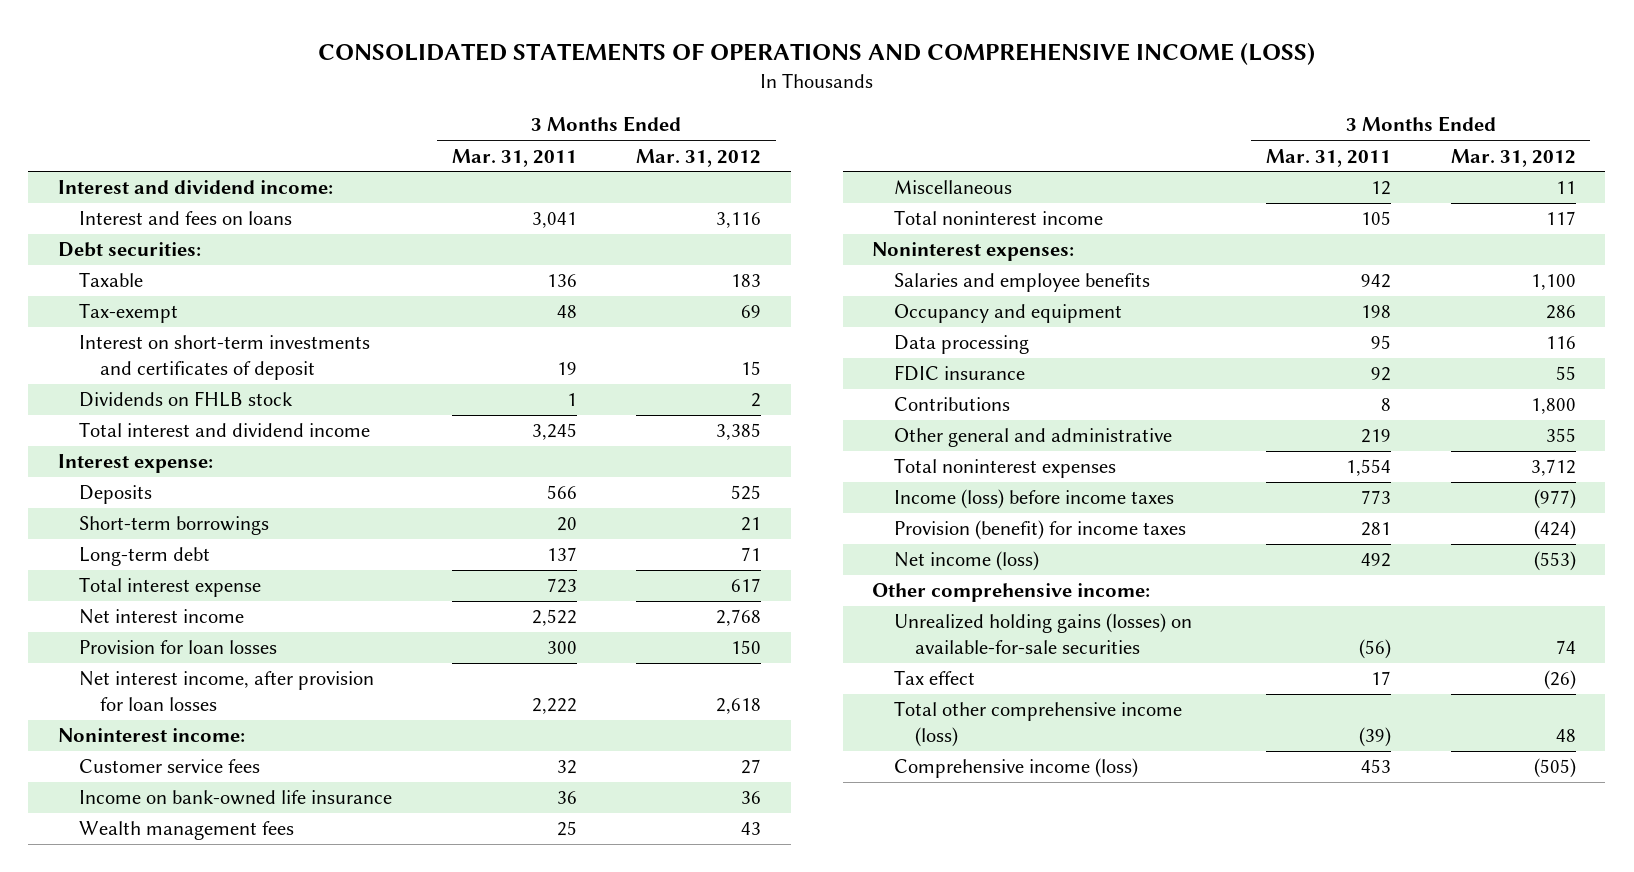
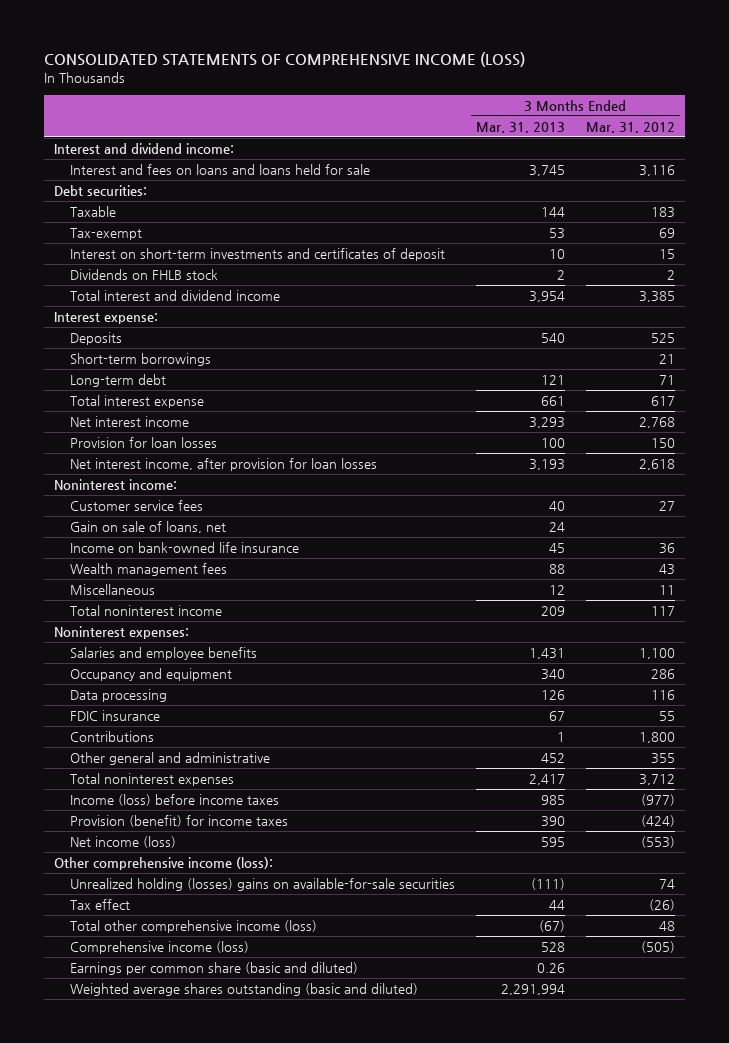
- CONSOLIDATED STATEMENTS OF OPERATIONS AND COMPREHENSIVE INCOME (LOSS)
+ CONSOLIDATED STATEMENTS OF COMPREHENSIVE INCOME (LOSS)
- | 3 Months Ended Mar. 31, 2011 | 3 Months Ended Mar. 31, 2012
+ | 3 Months Ended Mar. 31, 2013 | 3 Months Ended Mar. 31, 2012
- Interest and fees on loans | 3,041 | 3,116
+ Interest and fees on loans and loans held for sale | 3,745 | 3,116
+ Gain on sale of loans, net | 24 |
- Other comprehensive income:
- Unrealized holding gains (losses) on available-for-sale securities | (56) | 74
+ Other comprehensive income (loss):
+ Unrealized holding (losses) gains on available-for-sale securities | (111) | 74
+ Earnings per common share (basic and diluted) | 0.26 |
+ Weighted average shares outstanding (basic and diluted) | 2,291,994 |

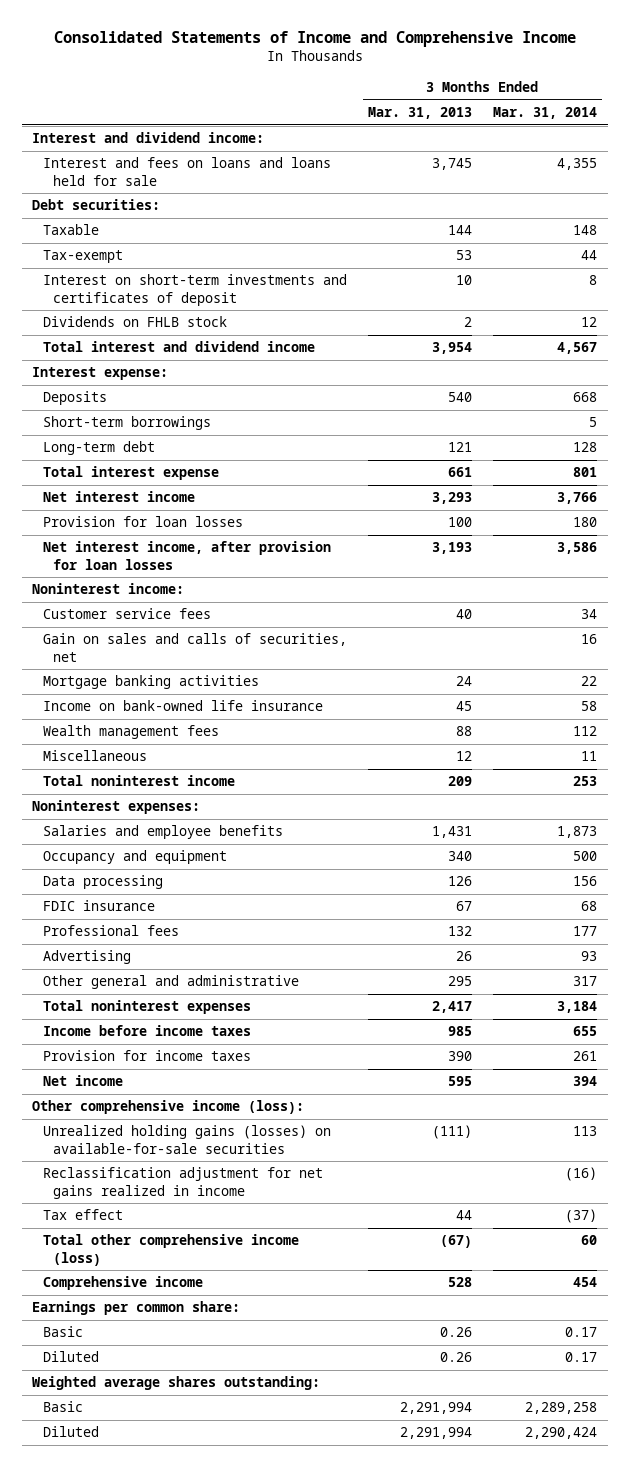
- CONSOLIDATED STATEMENTS OF COMPREHENSIVE INCOME (LOSS)
+ Consolidated Statements of Income and Comprehensive Income
- | 3 Months Ended Mar. 31, 2013 | 3 Months Ended Mar. 31, 2012
+ | 3 Months Ended Mar. 31, 2013 | 3 Months Ended Mar. 31, 2014
- Gain on sale of loans, net | 24 |
+ Gain on sales and calls of securities, net | | 16
+ Mortgage banking activities | 24 | 22
- Contributions | 1 | 1,800
- Other general and administrative | 452 | 355
+ Professional fees | 132 | 177
+ Advertising | 26 | 93
+ Other general and administrative | 295 | 317
- Income (loss) before income taxes | 985 | (977)
- Provision (benefit) for income taxes | 390 | (424)
- Net income (loss) | 595 | (553)
+ Income before income taxes | 985 | 655
+ Provision for income taxes | 390 | 261
+ Net income | 595 | 394
- Unrealized holding (losses) gains on available-for-sale securities | (111) | 74
+ Unrealized holding gains (losses) on available-for-sale securities | (111) | 113
+ Reclassification adjustment for net gains realized in income | | (16)
- Comprehensive income (loss) | 528 | (505)
- Earnings per common share (basic and diluted) | 0.26 |
- Weighted average shares outstanding (basic and diluted) | 2,291,994 |
+ Comprehensive income | 528 | 454
+ Earnings per common share:
+ Basic | 0.26 | 0.17
+ Diluted | 0.26 | 0.17
+ Weighted average shares outstanding:
+ Basic | 2,291,994 | 2,289,258
+ Diluted | 2,291,994 | 2,290,424

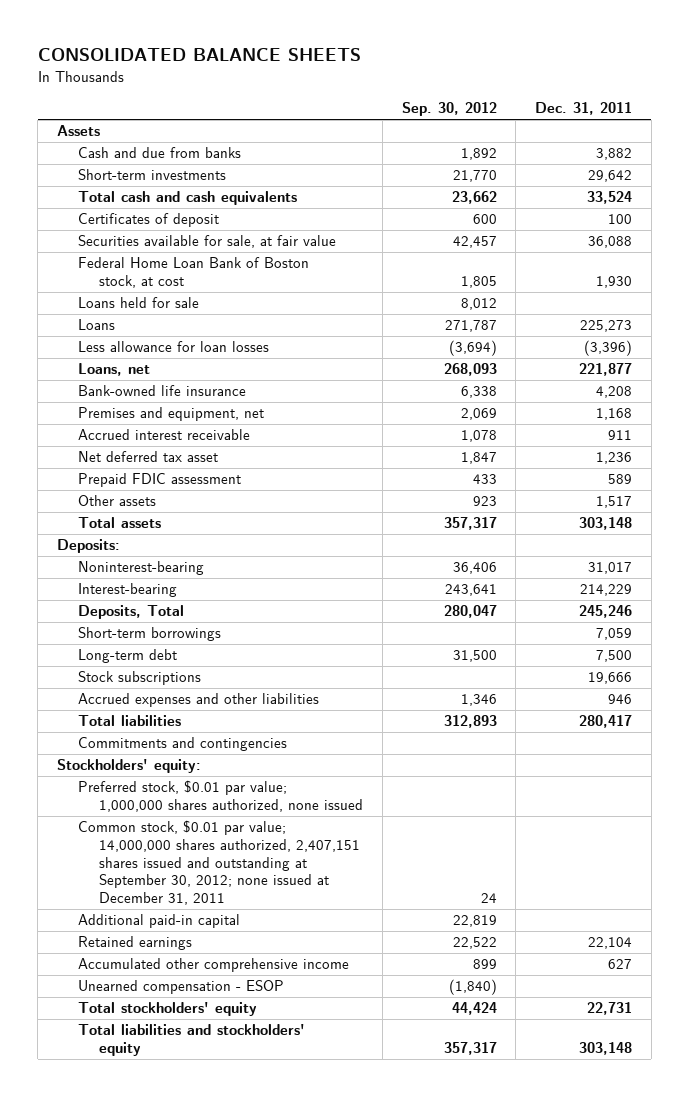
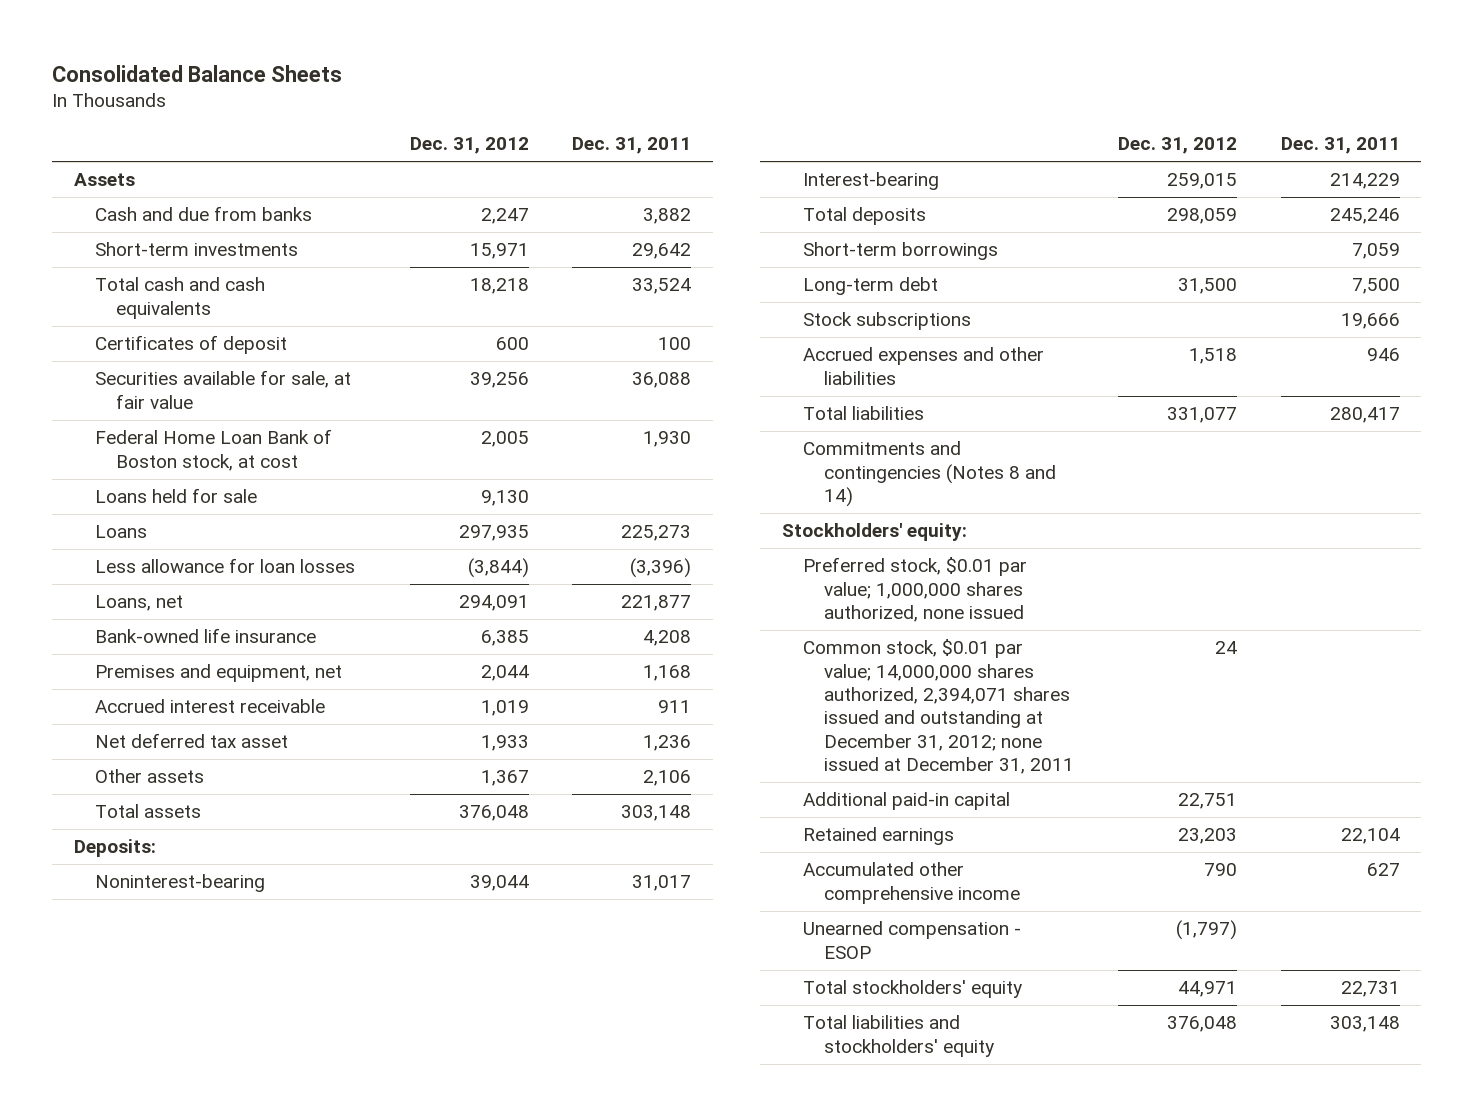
- CONSOLIDATED BALANCE SHEETS
+ Consolidated Balance Sheets
- | Sep. 30, 2012 | Dec. 31, 2011
+ | Dec. 31, 2012 | Dec. 31, 2011
- Prepaid FDIC assessment | 433 | 589
- Other assets | 923 | 1,517
+ Other assets | 1,367 | 2,106
- Deposits, Total | 280,047 | 245,246
+ Total deposits | 298,059 | 245,246
- Commitments and contingencies
+ Commitments and contingencies (Notes 8 and 14)
- Common stock, $0.01 par value; 14,000,000 shares authorized, 2,407,151 shares issued and outstanding at September 30, 2012; none issued at December 31, 2011 | 24 |
+ Common stock, $0.01 par value; 14,000,000 shares authorized, 2,394,071 shares issued and outstanding at December 31, 2012; none issued at December 31, 2011 | 24 |

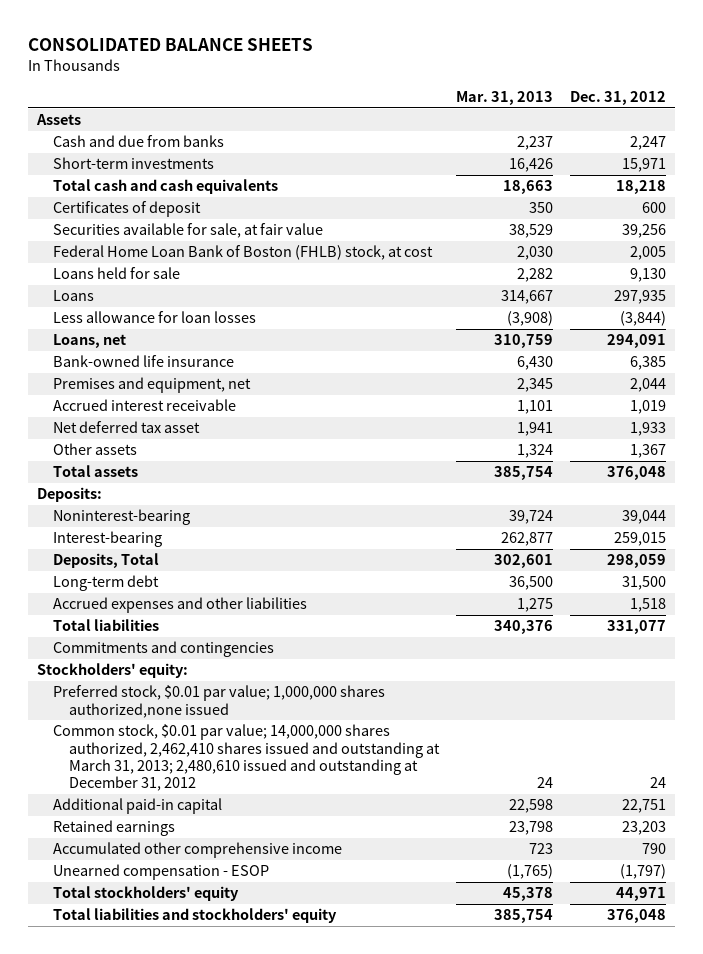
- Consolidated Balance Sheets
+ CONSOLIDATED BALANCE SHEETS
- | Dec. 31, 2012 | Dec. 31, 2011
+ | Mar. 31, 2013 | Dec. 31, 2012
- Federal Home Loan Bank of Boston stock, at cost | 2,005 | 1,930
+ Federal Home Loan Bank of Boston (FHLB) stock, at cost | 2,030 | 2,005
- Total deposits | 298,059 | 245,246
- Short-term borrowings | | 7,059
+ Deposits, Total | 302,601 | 298,059
- Stock subscriptions | | 19,666
- Commitments and contingencies (Notes 8 and 14)
+ Commitments and contingencies
- Preferred stock, $0.01 par value; 1,000,000 shares authorized, none issued
- Common stock, $0.01 par value; 14,000,000 shares authorized, 2,394,071 shares issued and outstanding at December 31, 2012; none issued at December 31, 2011 | 24 |
+ Preferred stock, $0.01 par value; 1,000,000 shares authorized,none issued
+ Common stock, $0.01 par value; 14,000,000 shares authorized, 2,462,410 shares issued and outstanding at March 31, 2013; 2,480,610 issued and outstanding at December 31, 2012 | 24 | 24

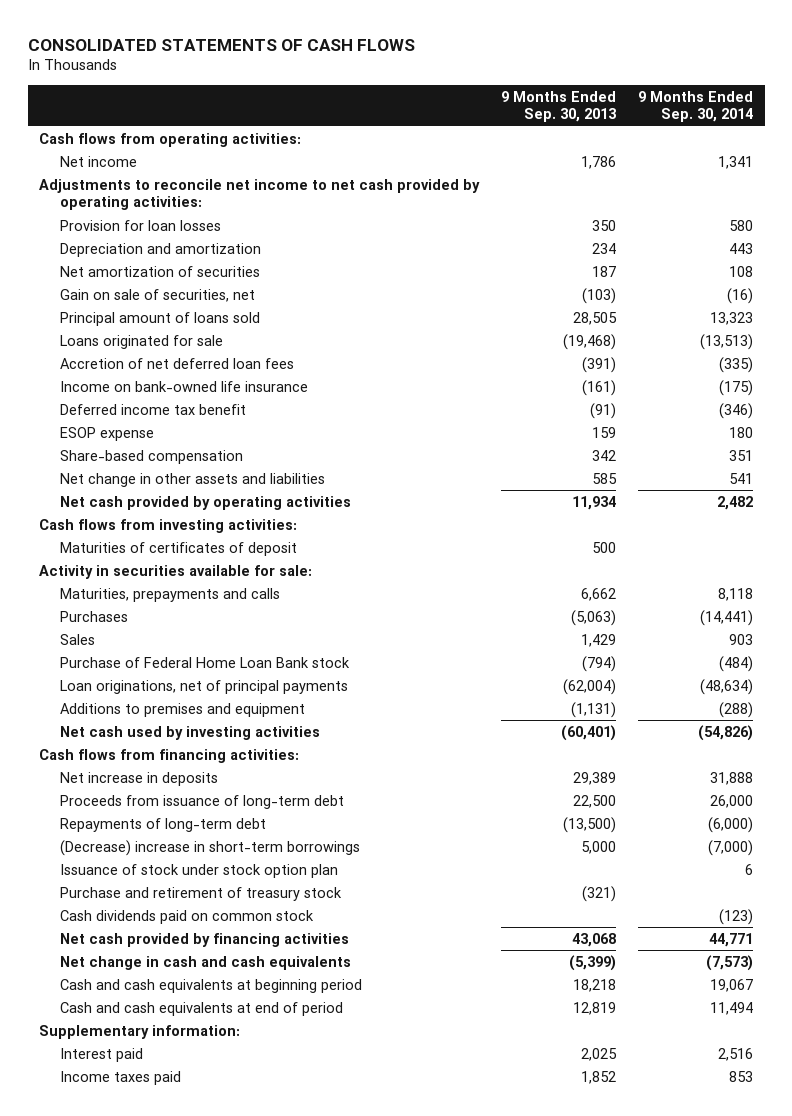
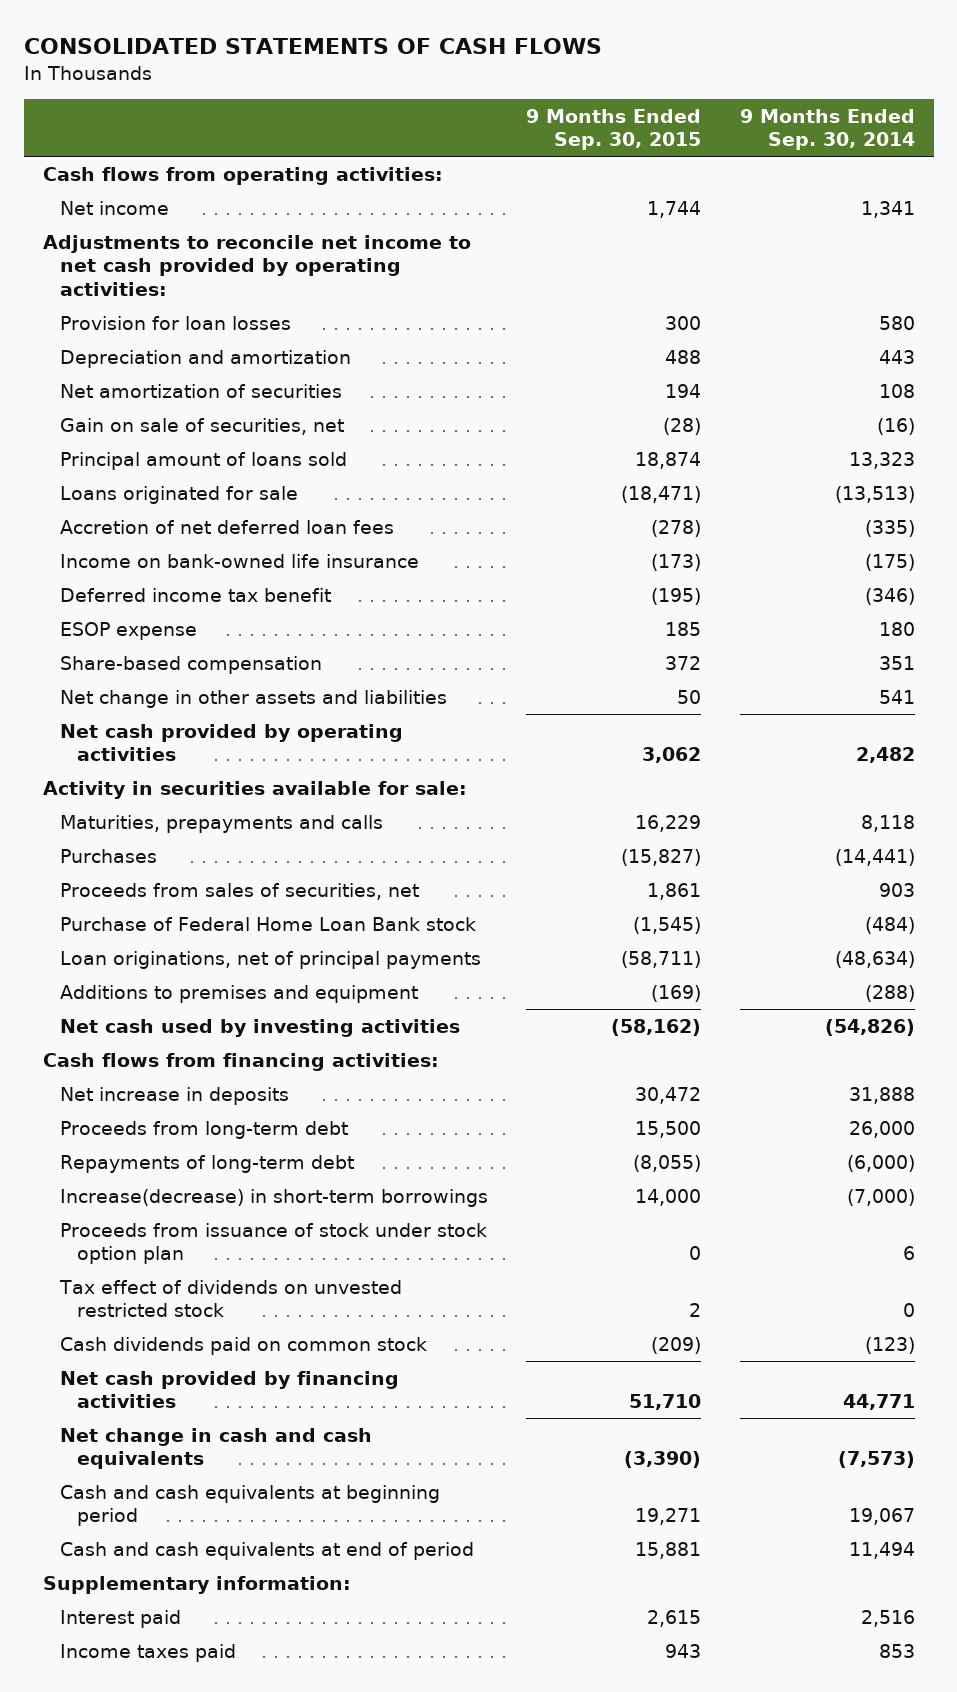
- | 9 Months Ended Sep. 30, 2013 | 9 Months Ended Sep. 30, 2014
+ | 9 Months Ended Sep. 30, 2015 | 9 Months Ended Sep. 30, 2014
- Cash flows from investing activities:
- Maturities of certificates of deposit | 500 |
- Sales | 1,429 | 903
+ Proceeds from sales of securities, net | 1,861 | 903
- Proceeds from issuance of long-term debt | 22,500 | 26,000
+ Proceeds from long-term debt | 15,500 | 26,000
- (Decrease) increase in short-term borrowings | 5,000 | (7,000)
- Issuance of stock under stock option plan | | 6
- Purchase and retirement of treasury stock | (321) |
+ Increase(decrease) in short-term borrowings | 14,000 | (7,000)
+ Proceeds from issuance of stock under stock option plan | 0 | 6
+ Tax effect of dividends on unvested restricted stock | 2 | 0

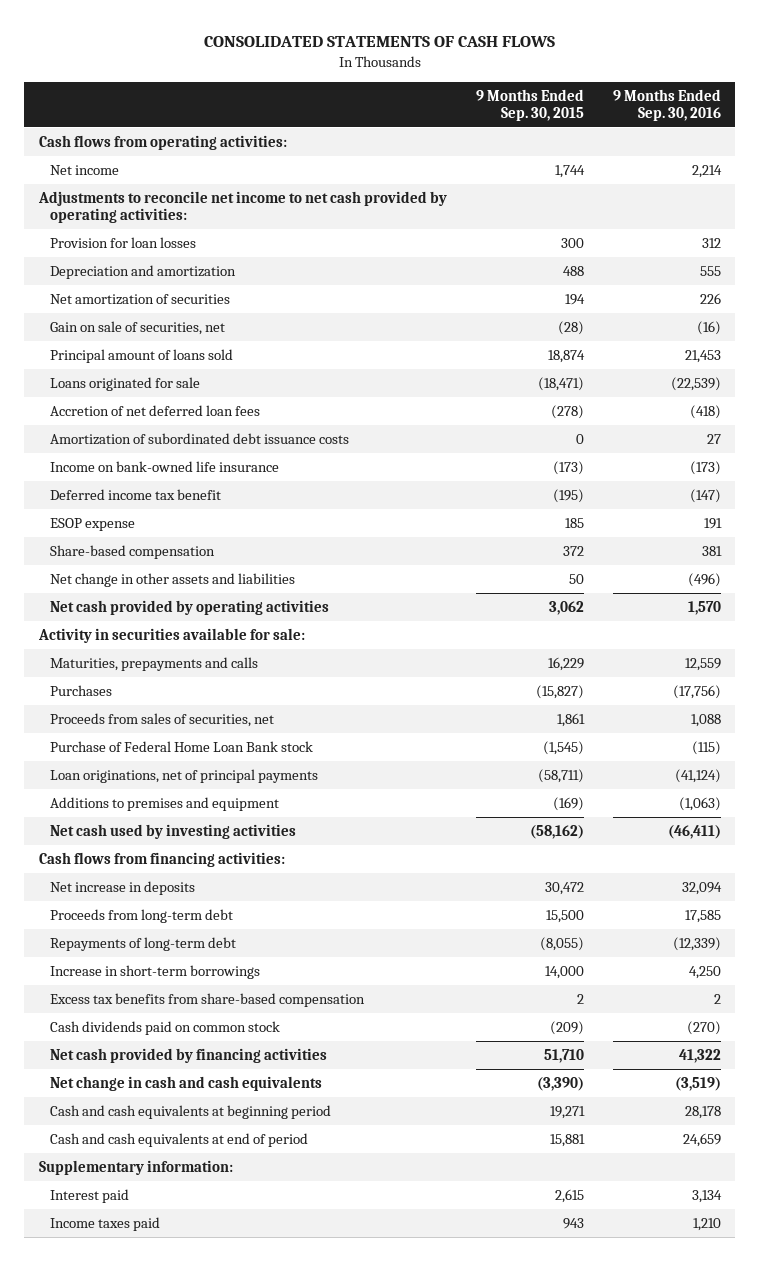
- | 9 Months Ended Sep. 30, 2015 | 9 Months Ended Sep. 30, 2014
+ | 9 Months Ended Sep. 30, 2015 | 9 Months Ended Sep. 30, 2016
+ Amortization of subordinated debt issuance costs | 0 | 27
- Increase(decrease) in short-term borrowings | 14,000 | (7,000)
- Proceeds from issuance of stock under stock option plan | 0 | 6
- Tax effect of dividends on unvested restricted stock | 2 | 0
+ Increase in short-term borrowings | 14,000 | 4,250
+ Excess tax benefits from share-based compensation | 2 | 2

